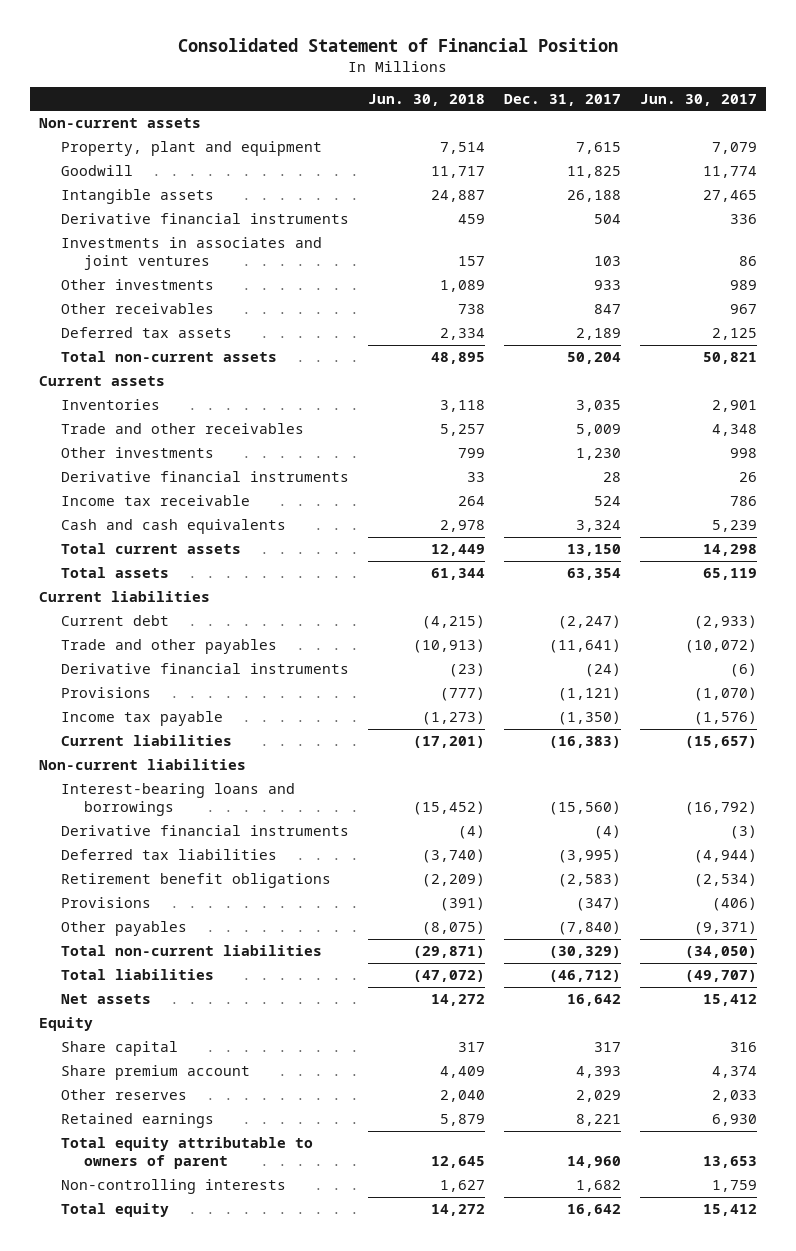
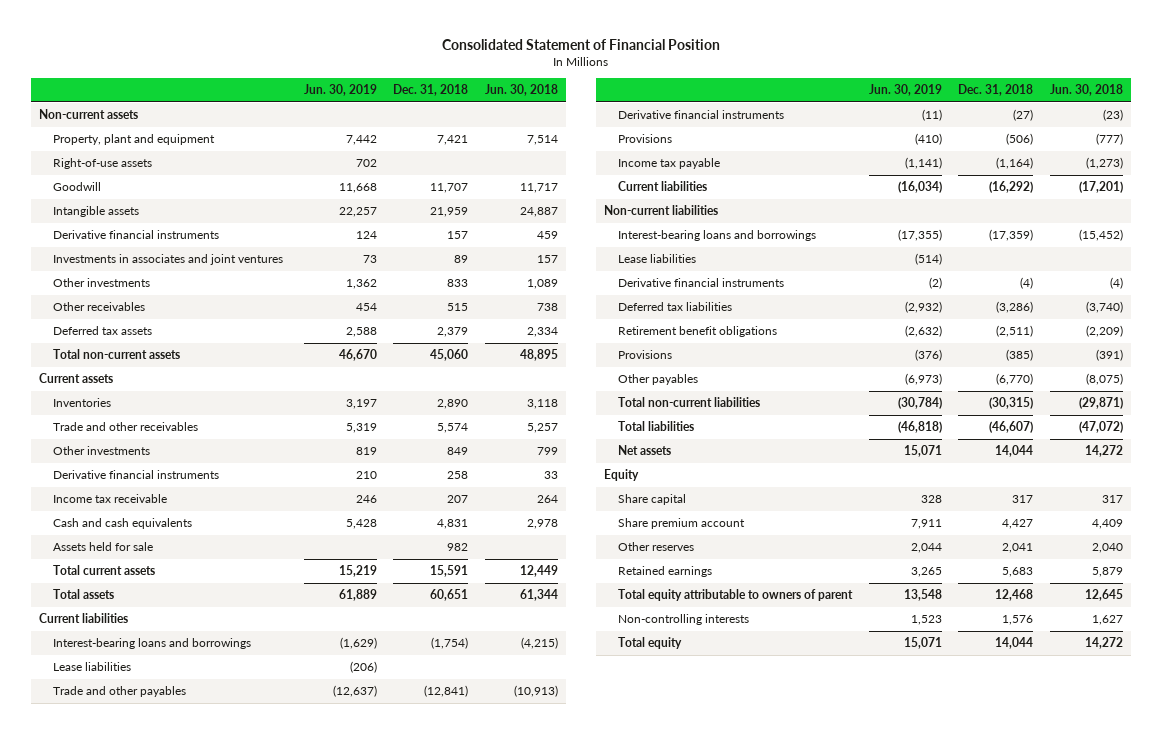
- | Jun. 30, 2018 | Dec. 31, 2017 | Jun. 30, 2017
+ | Jun. 30, 2019 | Dec. 31, 2018 | Jun. 30, 2018
+ Right-of-use assets | 702 | |
+ Assets held for sale | | 982 |
- Current debt | (4,215) | (2,247) | (2,933)
+ Interest-bearing loans and borrowings | (1,629) | (1,754) | (4,215)
+ Lease liabilities | (206) | |
+ Lease liabilities | (514) | |

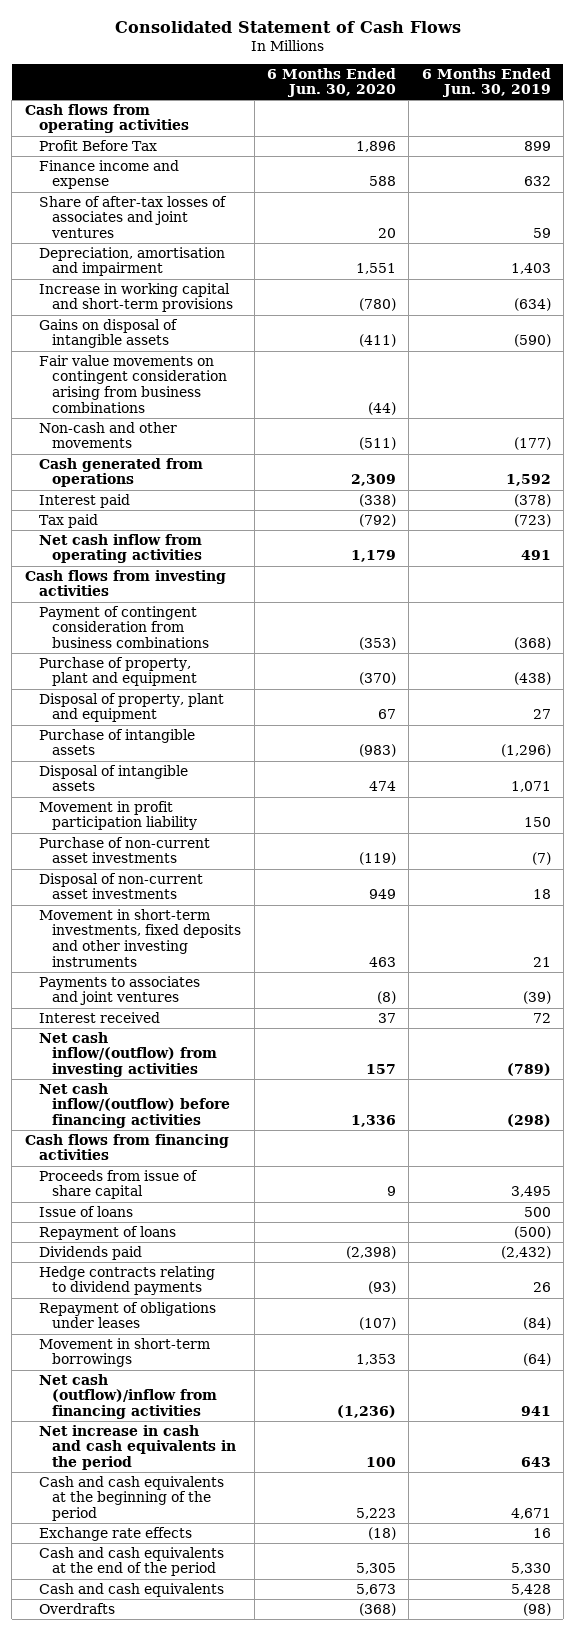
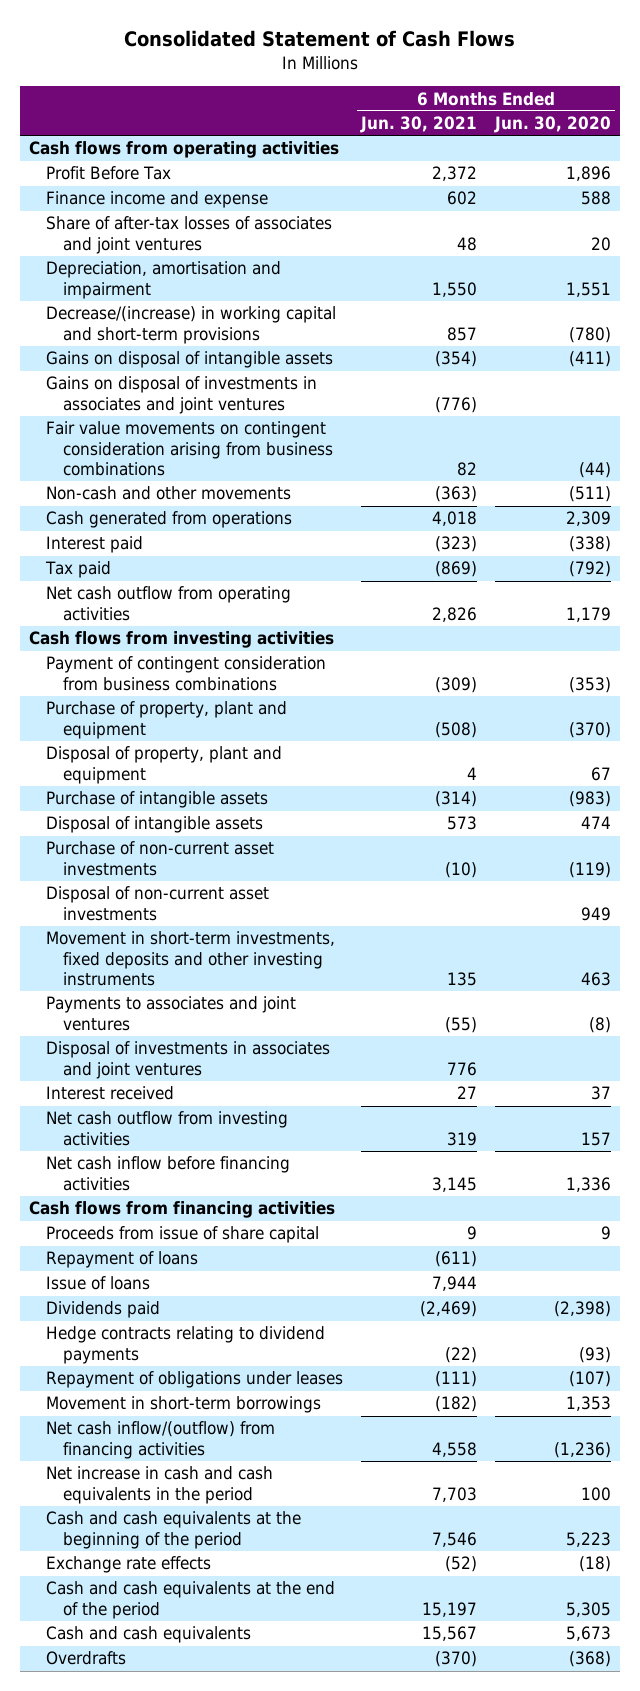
- | 6 Months Ended Jun. 30, 2020 | 6 Months Ended Jun. 30, 2019
+ | 6 Months Ended Jun. 30, 2021 | 6 Months Ended Jun. 30, 2020
- Increase in working capital and short-term provisions | (780) | (634)
+ Decrease/(increase) in working capital and short-term provisions | 857 | (780)
+ Gains on disposal of investments in associates and joint ventures | (776) |
- Net cash inflow from operating activities | 1,179 | 491
+ Net cash outflow from operating activities | 2,826 | 1,179
- Movement in profit participation liability | | 150
+ Disposal of investments in associates and joint ventures | 776 |
- Net cash inflow/(outflow) from investing activities | 157 | (789)
- Net cash inflow/(outflow) before financing activities | 1,336 | (298)
+ Net cash outflow from investing activities | 319 | 157
+ Net cash inflow before financing activities | 3,145 | 1,336
moved down: Issue of loans | 7,944 |
- Net cash (outflow)/inflow from financing activities | (1,236) | 941
+ Net cash inflow/(outflow) from financing activities | 4,558 | (1,236)

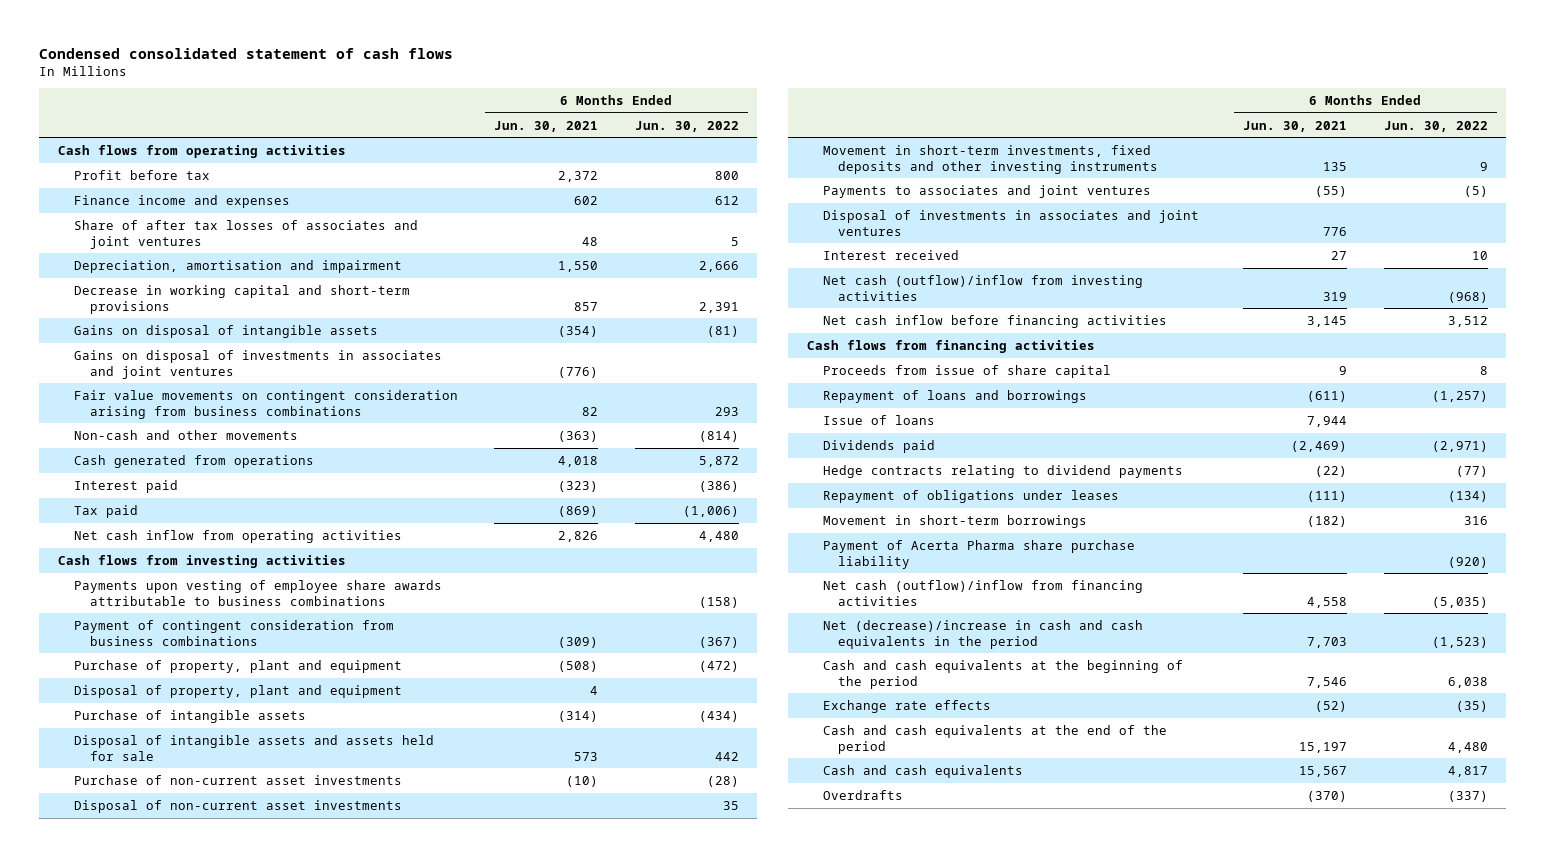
- Consolidated Statement of Cash Flows
+ Condensed consolidated statement of cash flows
- | 6 Months Ended Jun. 30, 2021 | 6 Months Ended Jun. 30, 2020
+ | 6 Months Ended Jun. 30, 2021 | 6 Months Ended Jun. 30, 2022
- Profit Before Tax | 2,372 | 1,896
- Finance income and expense | 602 | 588
- Share of after-tax losses of associates and joint ventures | 48 | 20
+ Profit before tax | 2,372 | 800
+ Finance income and expenses | 602 | 612
+ Share of after tax losses of associates and joint ventures | 48 | 5
- Decrease/(increase) in working capital and short-term provisions | 857 | (780)
+ Decrease in working capital and short-term provisions | 857 | 2,391
- Net cash outflow from operating activities | 2,826 | 1,179
+ Net cash inflow from operating activities | 2,826 | 4,480
+ Payments upon vesting of employee share awards attributable to business combinations | | (158)
- Disposal of intangible assets | 573 | 474
+ Disposal of intangible assets and assets held for sale | 573 | 442
- Net cash outflow from investing activities | 319 | 157
+ Net cash (outflow)/inflow from investing activities | 319 | (968)
- Repayment of loans | (611) |
+ Repayment of loans and borrowings | (611) | (1,257)
- Net cash inflow/(outflow) from financing activities | 4,558 | (1,236)
- Net increase in cash and cash equivalents in the period | 7,703 | 100
+ Payment of Acerta Pharma share purchase liability | | (920)
+ Net cash (outflow)/inflow from financing activities | 4,558 | (5,035)
+ Net (decrease)/increase in cash and cash equivalents in the period | 7,703 | (1,523)

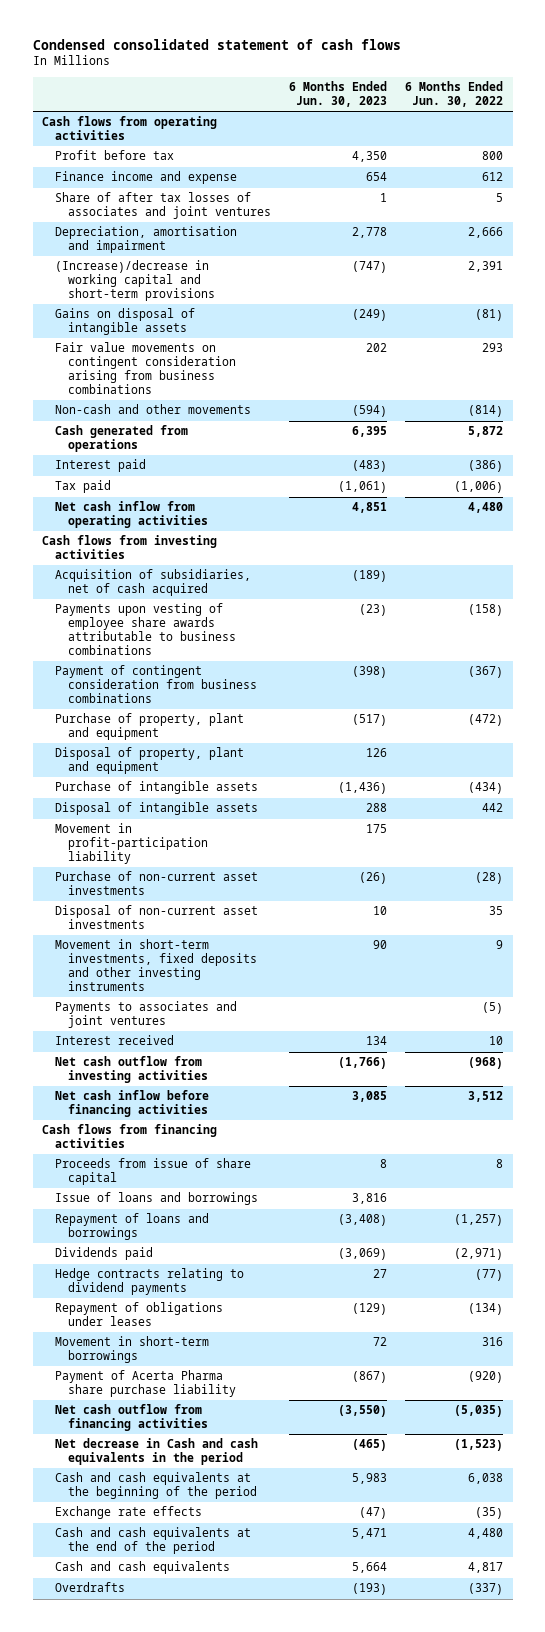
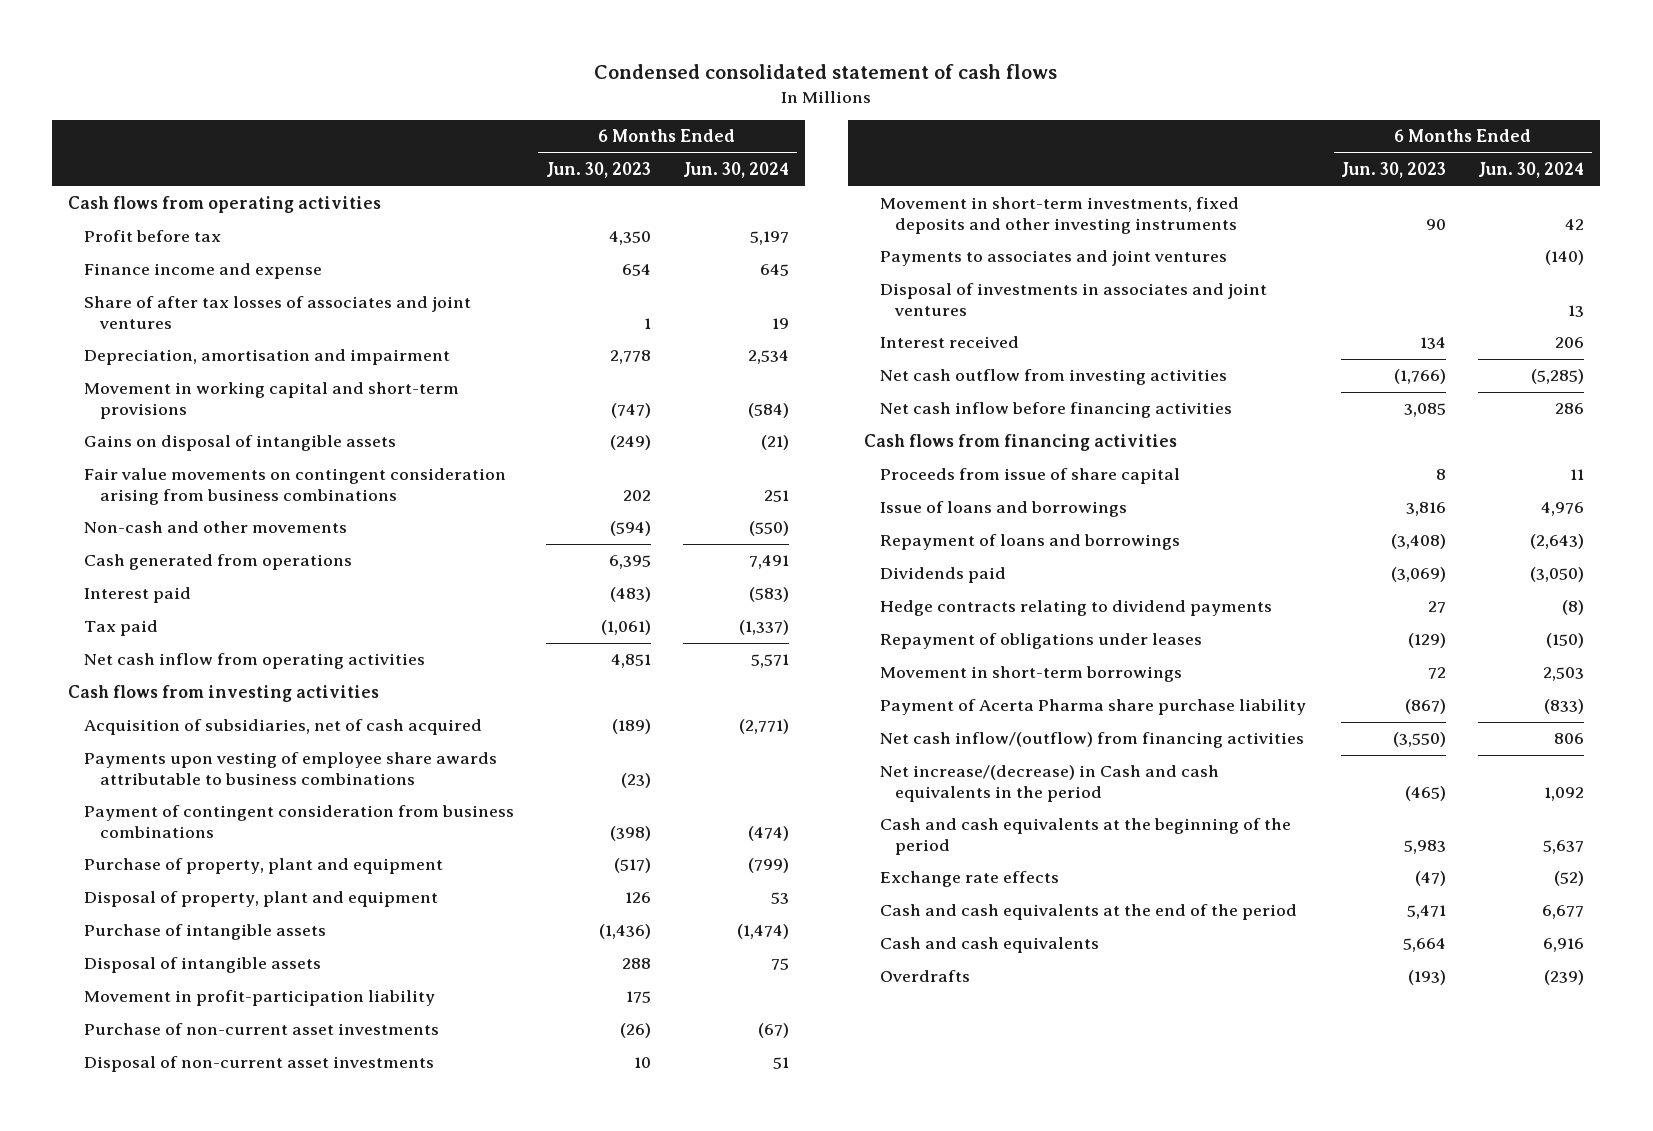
- | 6 Months Ended Jun. 30, 2023 | 6 Months Ended Jun. 30, 2022
+ | 6 Months Ended Jun. 30, 2023 | 6 Months Ended Jun. 30, 2024
- (Increase)/decrease in working capital and short-term provisions | (747) | 2,391
+ Movement in working capital and short-term provisions | (747) | (584)
+ Disposal of investments in associates and joint ventures | | 13
- Net cash outflow from financing activities | (3,550) | (5,035)
- Net decrease in Cash and cash equivalents in the period | (465) | (1,523)
+ Net cash inflow/(outflow) from financing activities | (3,550) | 806
+ Net increase/(decrease) in Cash and cash equivalents in the period | (465) | 1,092

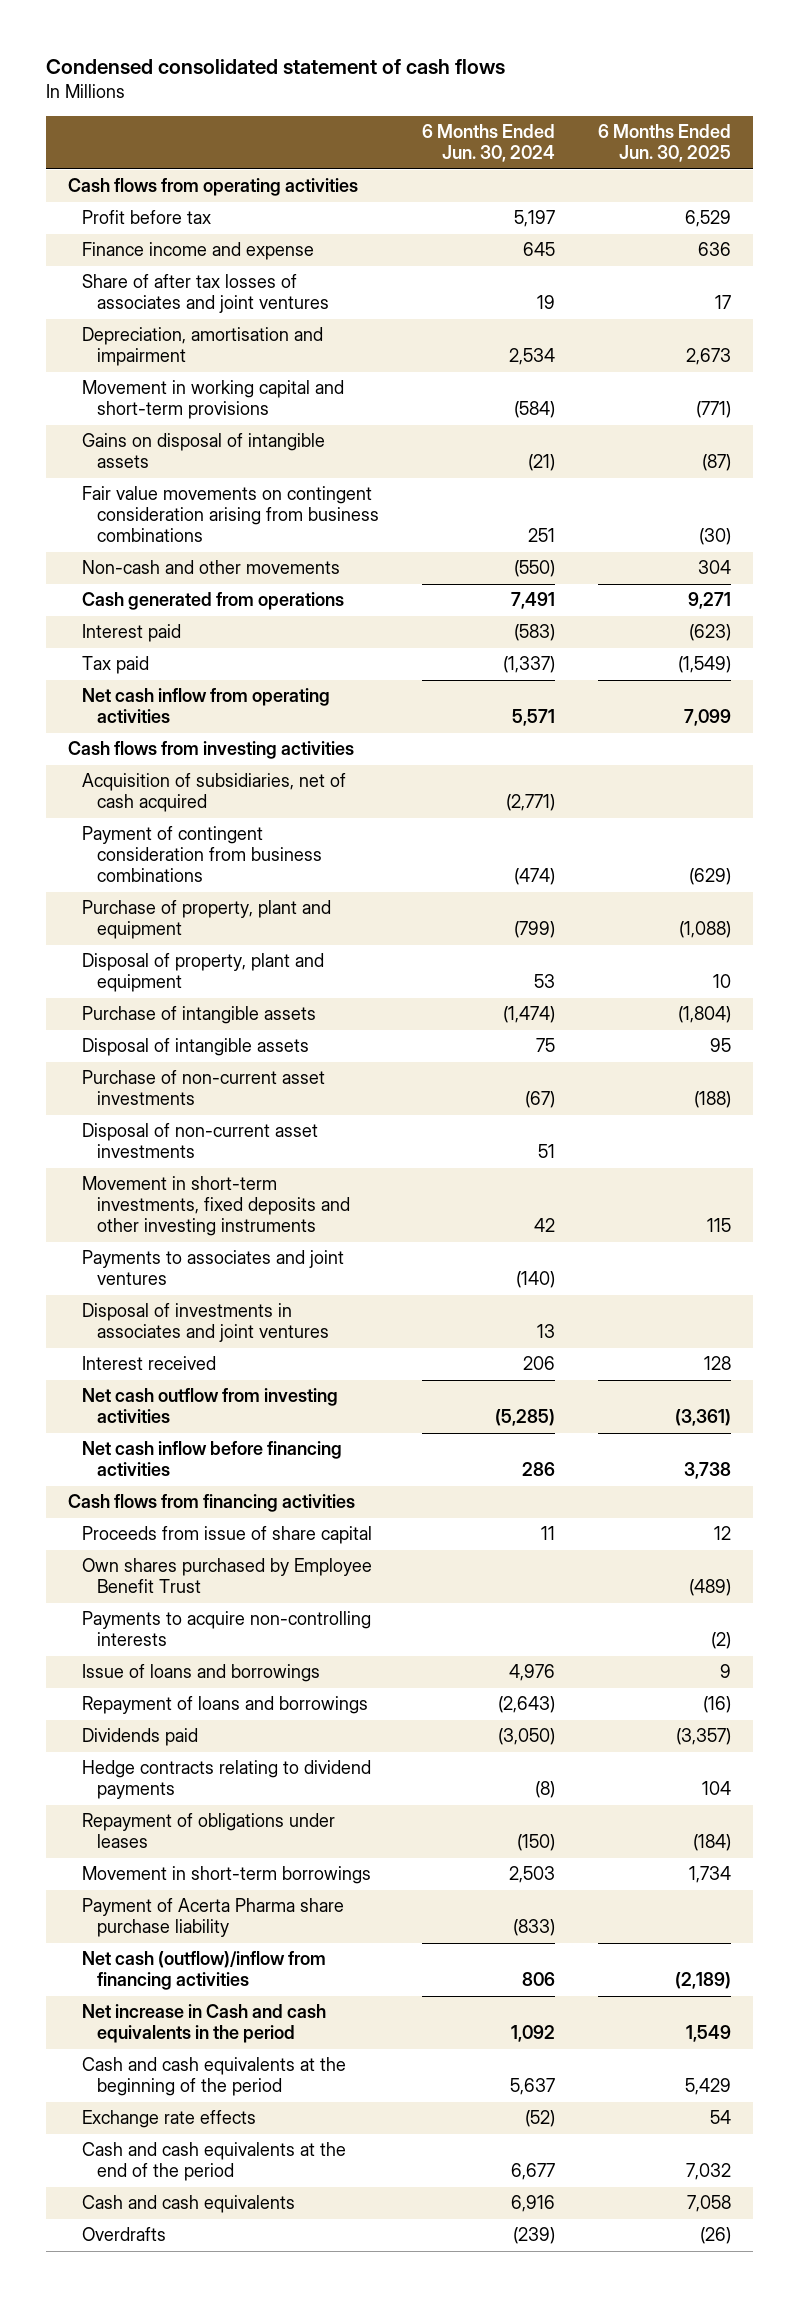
- | 6 Months Ended Jun. 30, 2023 | 6 Months Ended Jun. 30, 2024
+ | 6 Months Ended Jun. 30, 2024 | 6 Months Ended Jun. 30, 2025
- Payments upon vesting of employee share awards attributable to business combinations | (23) |
- Movement in profit-participation liability | 175 |
+ Own shares purchased by Employee Benefit Trust | | (489)
+ Payments to acquire non-controlling interests | | (2)
- Net cash inflow/(outflow) from financing activities | (3,550) | 806
- Net increase/(decrease) in Cash and cash equivalents in the period | (465) | 1,092
+ Net cash (outflow)/inflow from financing activities | 806 | (2,189)
+ Net increase in Cash and cash equivalents in the period | 1,092 | 1,549

